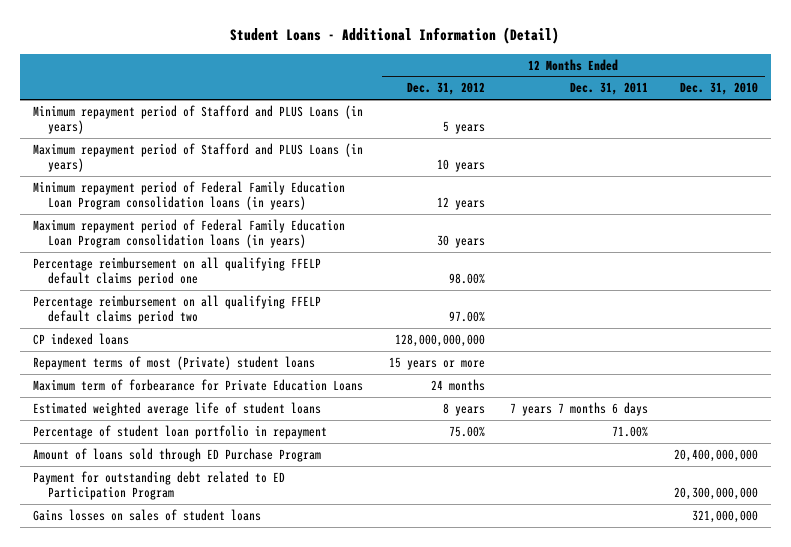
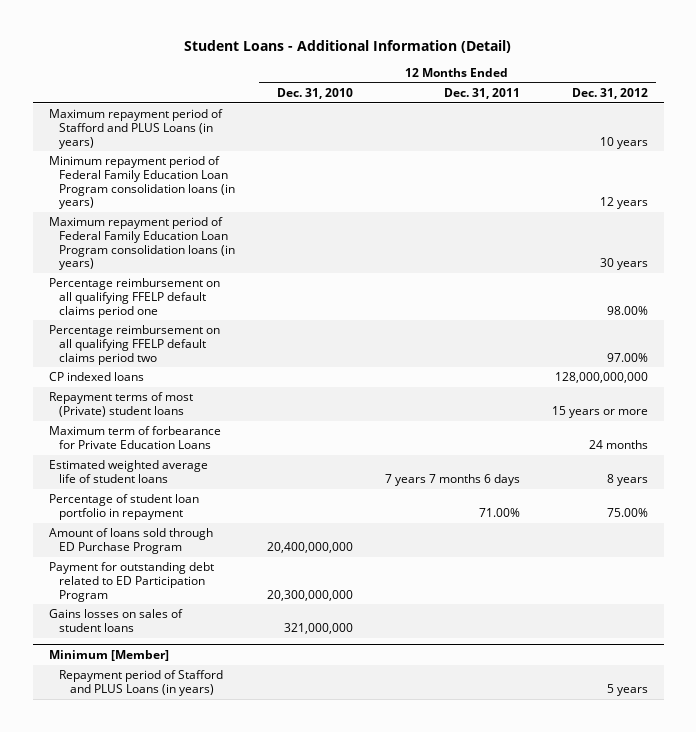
- | 12 Months Ended Dec. 31, 2012 | 12 Months Ended Dec. 31, 2011 | 12 Months Ended Dec. 31, 2010
+ | 12 Months Ended Dec. 31, 2010 | 12 Months Ended Dec. 31, 2011 | 12 Months Ended Dec. 31, 2012
- Minimum repayment period of Stafford and PLUS Loans (in years) | 5 years | |
+ Minimum [Member]
+ Repayment period of Stafford and PLUS Loans (in years) | | | 5 years

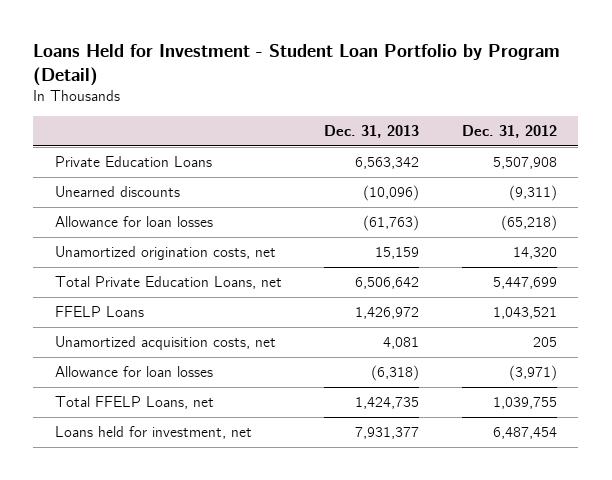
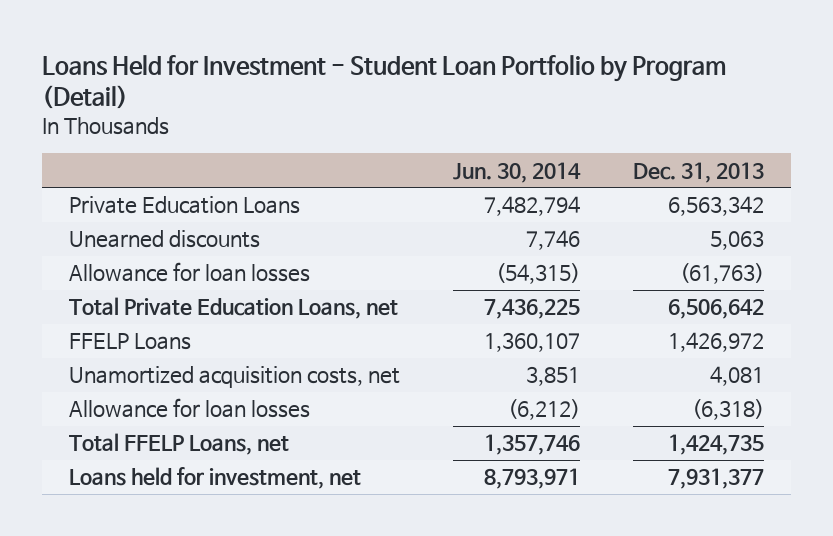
- | Dec. 31, 2013 | Dec. 31, 2012
+ | Jun. 30, 2014 | Dec. 31, 2013
- Unearned discounts | (10,096) | (9,311)
+ Unearned discounts | 7,746 | 5,063
- Unamortized origination costs, net | 15,159 | 14,320

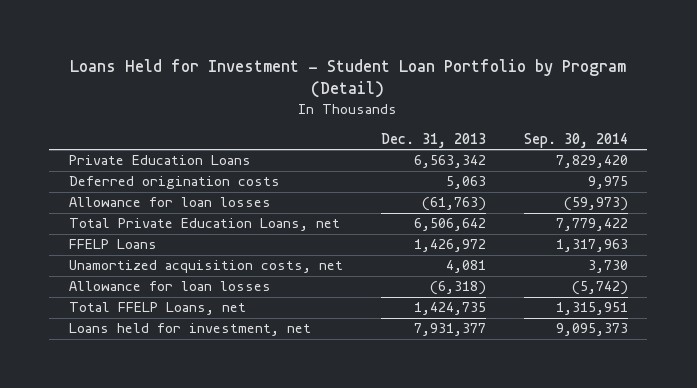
- | Jun. 30, 2014 | Dec. 31, 2013
+ | Dec. 31, 2013 | Sep. 30, 2014
- Unearned discounts | 7,746 | 5,063
+ Deferred origination costs | 5,063 | 9,975

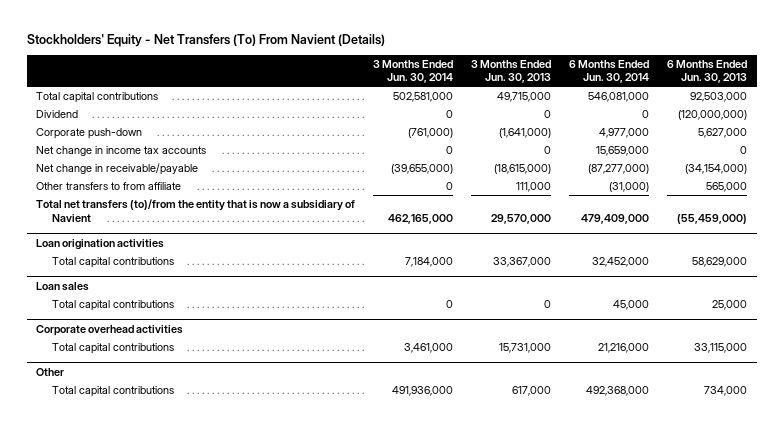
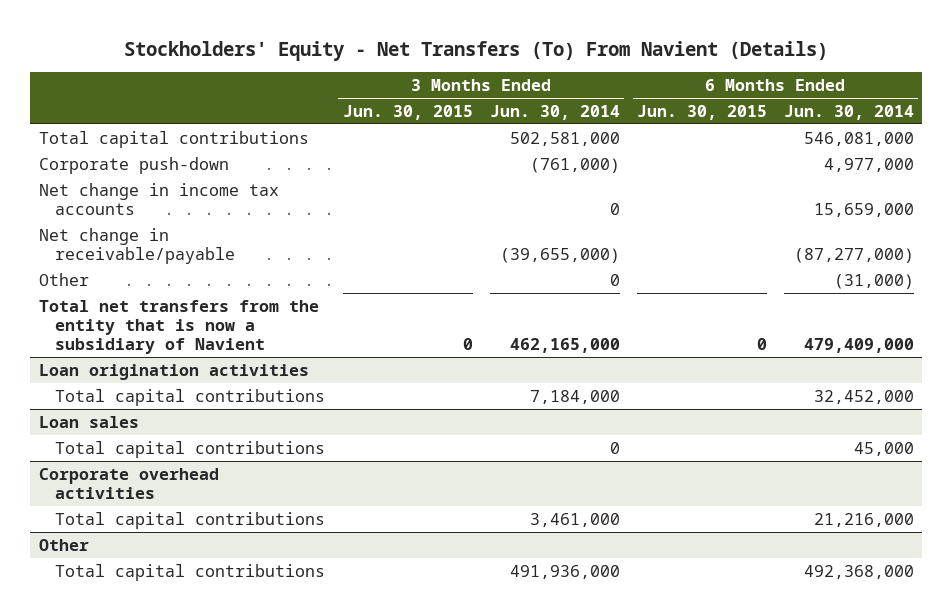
- | 3 Months Ended Jun. 30, 2014 | 3 Months Ended Jun. 30, 2013 | 6 Months Ended Jun. 30, 2014 | 6 Months Ended Jun. 30, 2013
+ | 3 Months Ended Jun. 30, 2015 | 3 Months Ended Jun. 30, 2014 | 6 Months Ended Jun. 30, 2015 | 6 Months Ended Jun. 30, 2014
- Dividend | 0 | 0 | 0 | (120,000,000)
- Other transfers to from affiliate | 0 | 111,000 | (31,000) | 565,000
- Total net transfers (to)/from the entity that is now a subsidiary of Navient | 462,165,000 | 29,570,000 | 479,409,000 | (55,459,000)
+ Other | | 0 | | (31,000)
+ Total net transfers from the entity that is now a subsidiary of Navient | 0 | 462,165,000 | 0 | 479,409,000

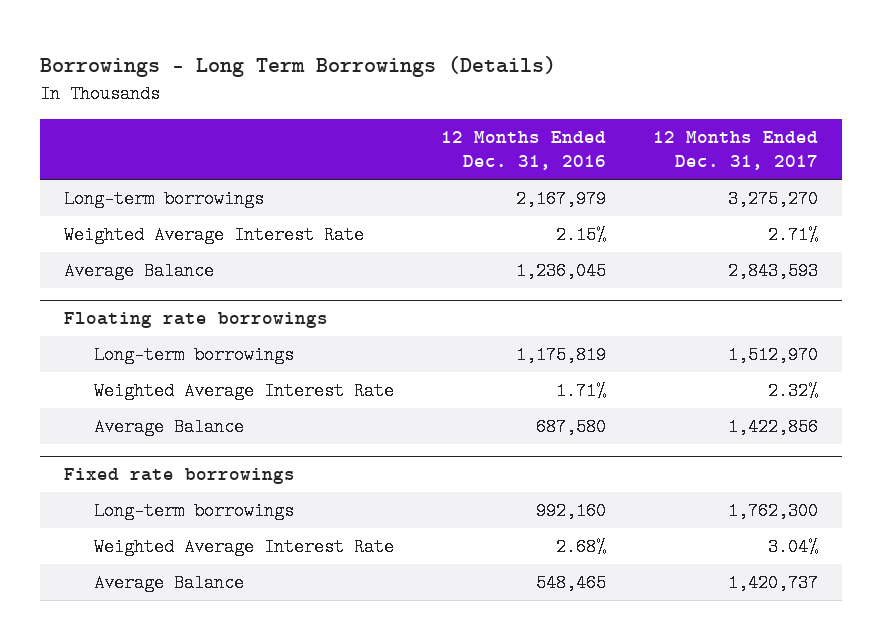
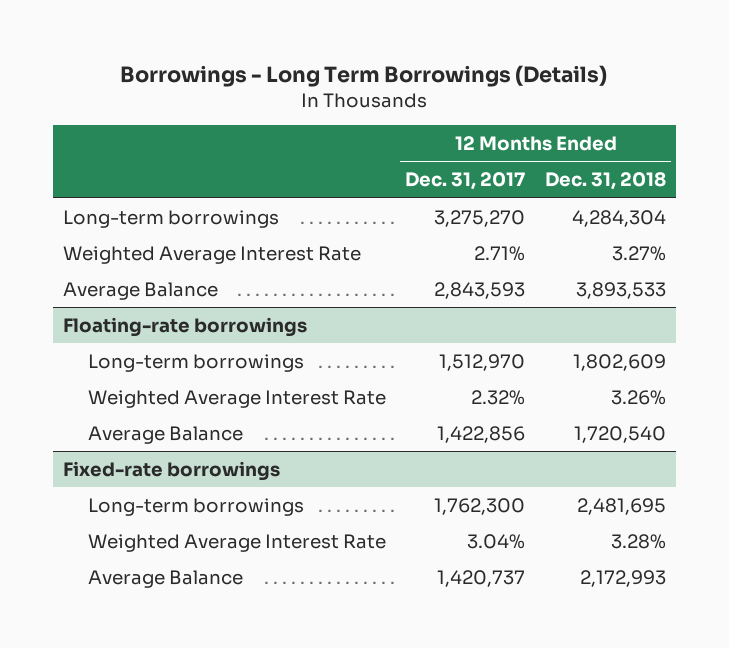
- | 12 Months Ended Dec. 31, 2016 | 12 Months Ended Dec. 31, 2017
+ | 12 Months Ended Dec. 31, 2017 | 12 Months Ended Dec. 31, 2018
- Floating rate borrowings
+ Floating-rate borrowings
- Fixed rate borrowings
+ Fixed-rate borrowings

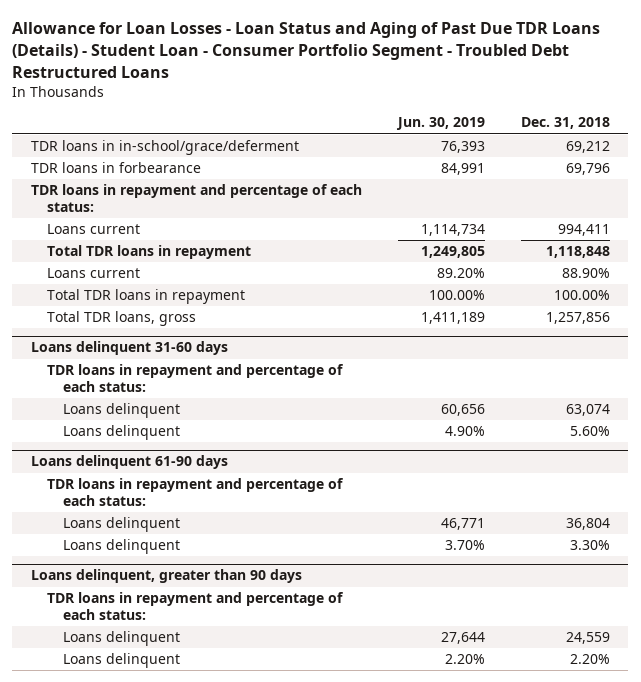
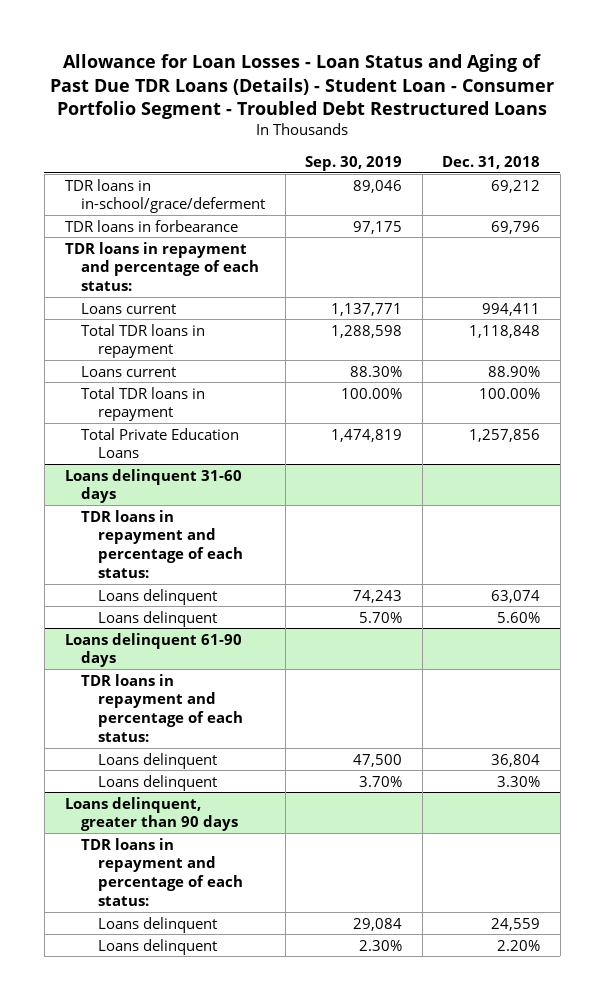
- | Jun. 30, 2019 | Dec. 31, 2018
+ | Sep. 30, 2019 | Dec. 31, 2018
- Total TDR loans, gross | 1,411,189 | 1,257,856
+ Total Private Education Loans | 1,474,819 | 1,257,856

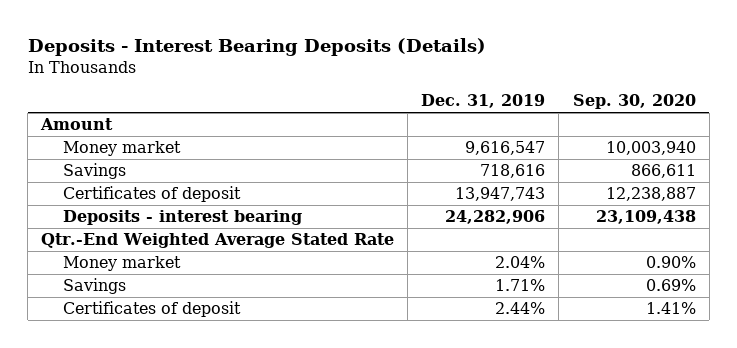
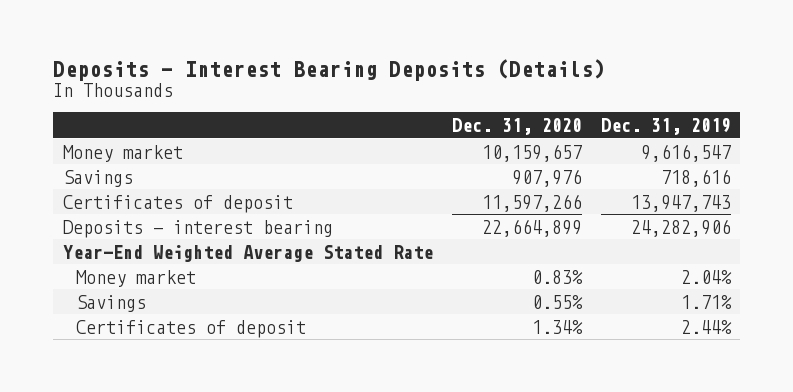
- | Dec. 31, 2019 | Sep. 30, 2020
+ | Dec. 31, 2020 | Dec. 31, 2019
- Amount
- Qtr.-End Weighted Average Stated Rate
+ Year-End Weighted Average Stated Rate

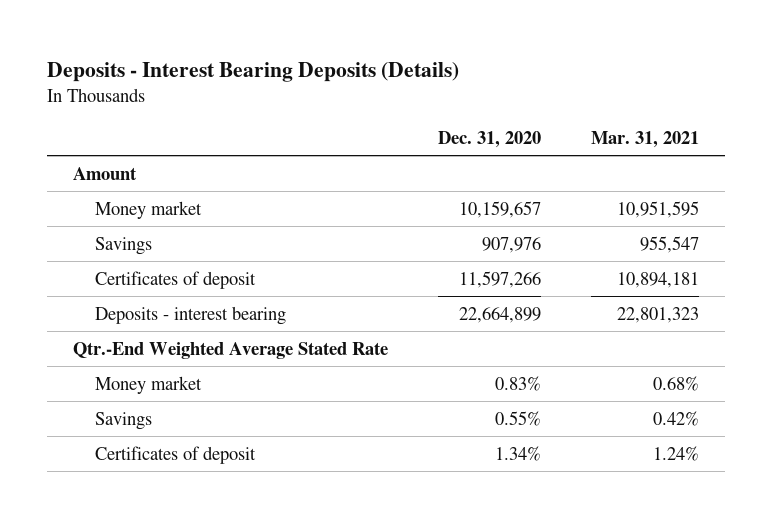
- | Dec. 31, 2020 | Dec. 31, 2019
+ | Dec. 31, 2020 | Mar. 31, 2021
+ Amount
- Year-End Weighted Average Stated Rate
+ Qtr.-End Weighted Average Stated Rate

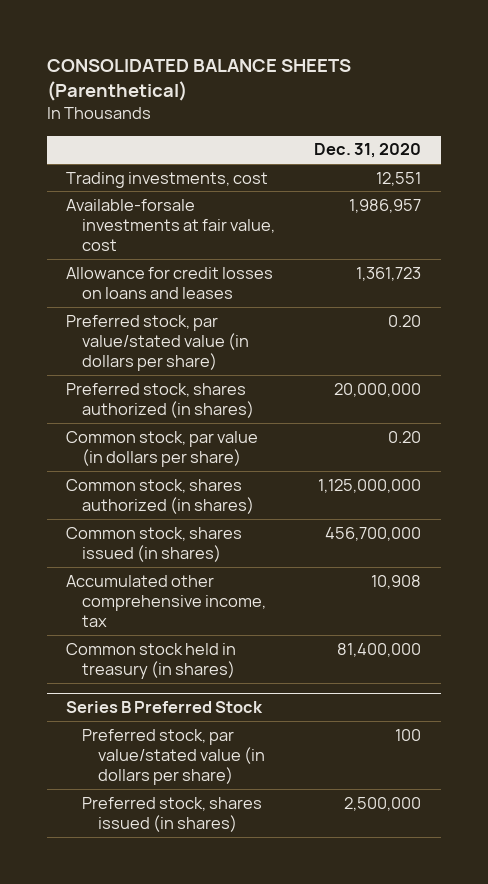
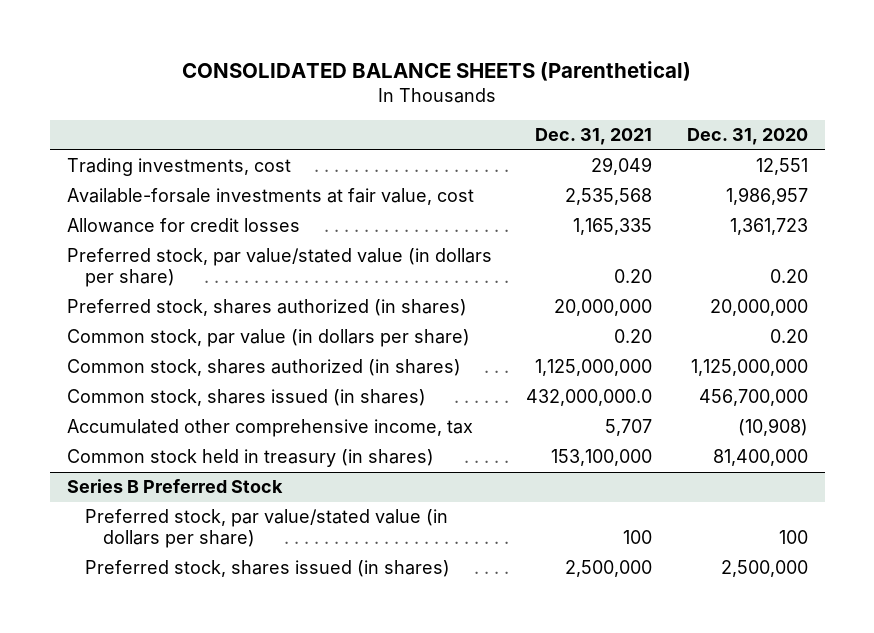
- | Dec. 31, 2020
+ | Dec. 31, 2021 | Dec. 31, 2020
- Allowance for credit losses on loans and leases | 1,361,723
+ Allowance for credit losses | 1,165,335 | 1,361,723
- Accumulated other comprehensive income, tax | 10,908
+ Accumulated other comprehensive income, tax | 5,707 | (10,908)

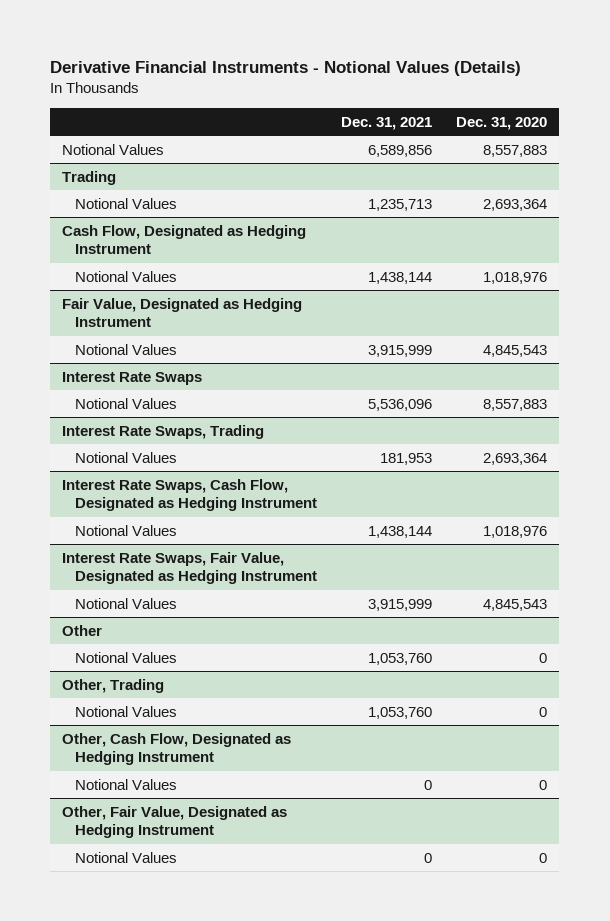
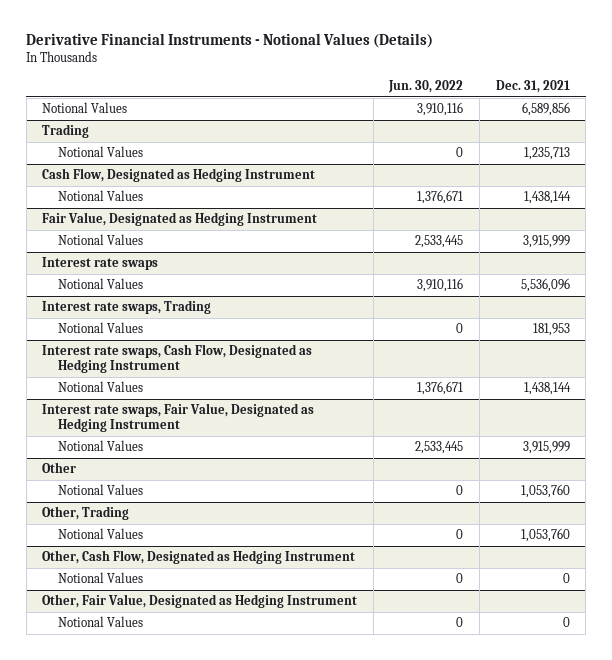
- | Dec. 31, 2021 | Dec. 31, 2020
+ | Jun. 30, 2022 | Dec. 31, 2021
- Interest Rate Swaps
+ Interest rate swaps
- Interest Rate Swaps, Trading
+ Interest rate swaps, Trading
- Interest Rate Swaps, Cash Flow, Designated as Hedging Instrument
+ Interest rate swaps, Cash Flow, Designated as Hedging Instrument
- Interest Rate Swaps, Fair Value, Designated as Hedging Instrument
+ Interest rate swaps, Fair Value, Designated as Hedging Instrument

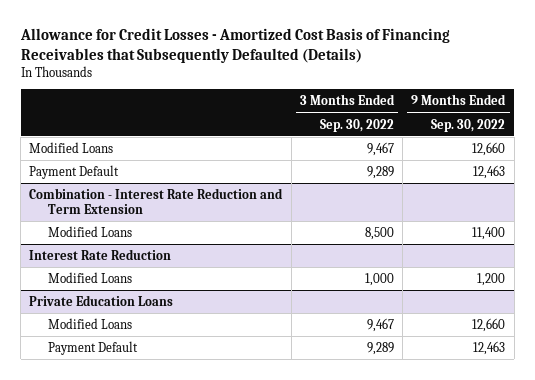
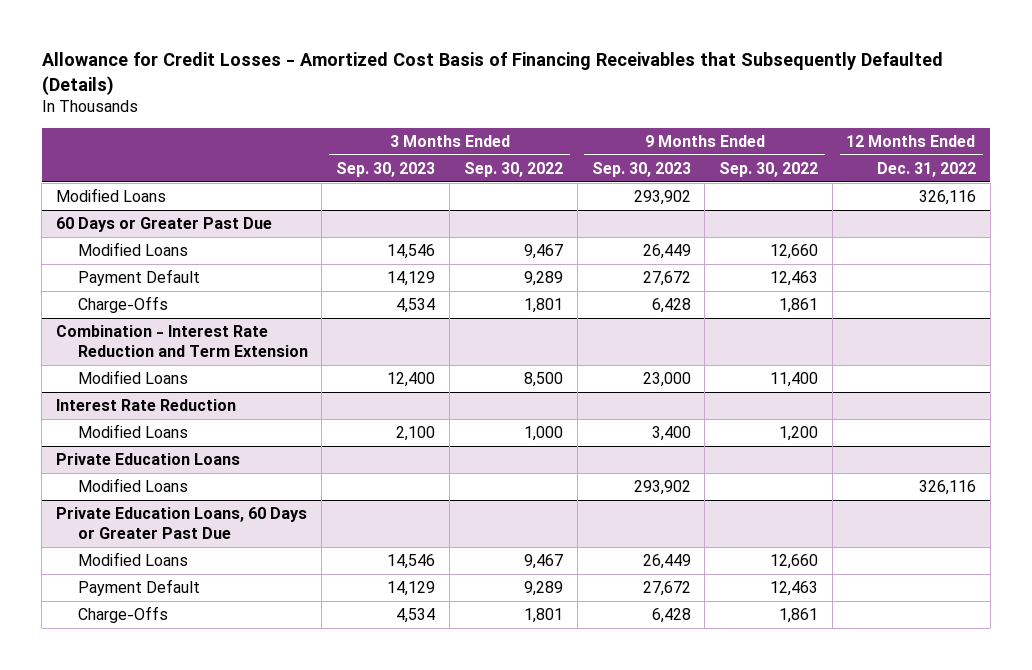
- | 3 Months Ended Sep. 30, 2022 | 9 Months Ended Sep. 30, 2022
+ | 3 Months Ended Sep. 30, 2023 | 3 Months Ended Sep. 30, 2022 | 9 Months Ended Sep. 30, 2023 | 9 Months Ended Sep. 30, 2022 | 12 Months Ended Dec. 31, 2022
+ Modified Loans | | | 293,902 | | 326,116
+ 60 Days or Greater Past Due
+ Charge-Offs | 4,534 | 1,801 | 6,428 | 1,861 |
@ Private Education Loans
+ Modified Loans | | | 293,902 | | 326,116
+ Private Education Loans, 60 Days or Greater Past Due
+ Charge-Offs | 4,534 | 1,801 | 6,428 | 1,861 |

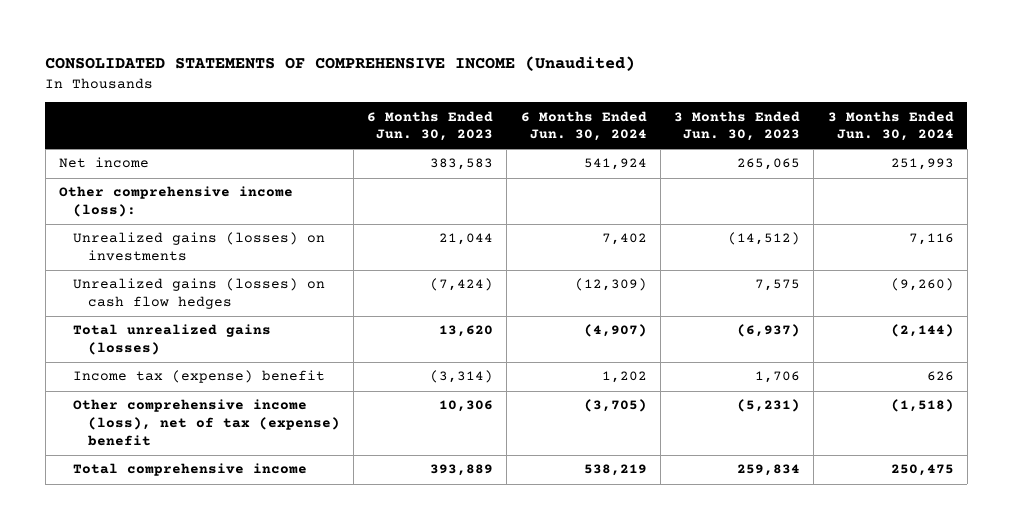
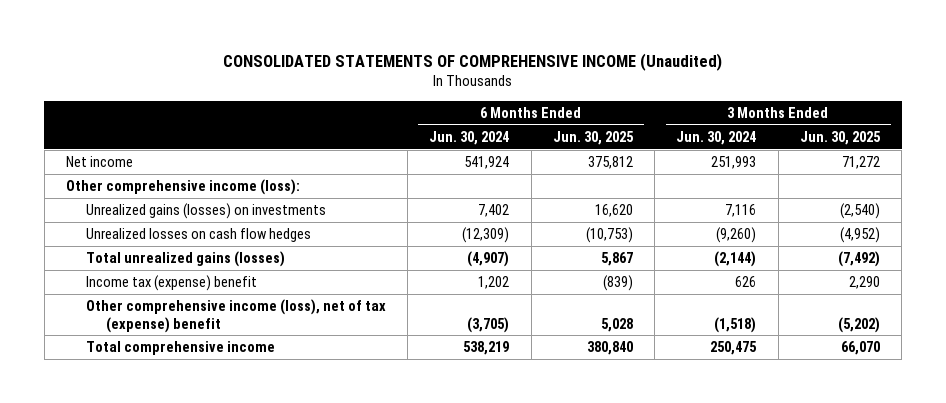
- | 6 Months Ended Jun. 30, 2023 | 6 Months Ended Jun. 30, 2024 | 3 Months Ended Jun. 30, 2023 | 3 Months Ended Jun. 30, 2024
+ | 6 Months Ended Jun. 30, 2024 | 6 Months Ended Jun. 30, 2025 | 3 Months Ended Jun. 30, 2024 | 3 Months Ended Jun. 30, 2025
- Unrealized gains (losses) on cash flow hedges | (7,424) | (12,309) | 7,575 | (9,260)
+ Unrealized losses on cash flow hedges | (12,309) | (10,753) | (9,260) | (4,952)

